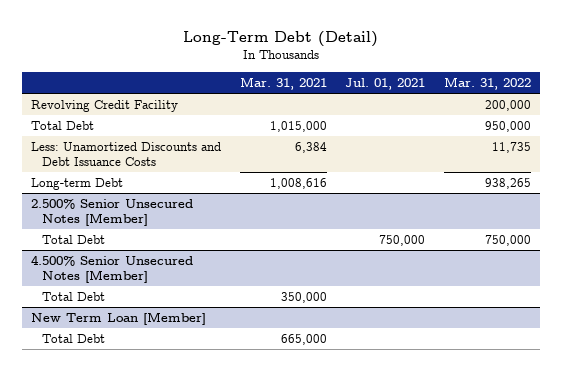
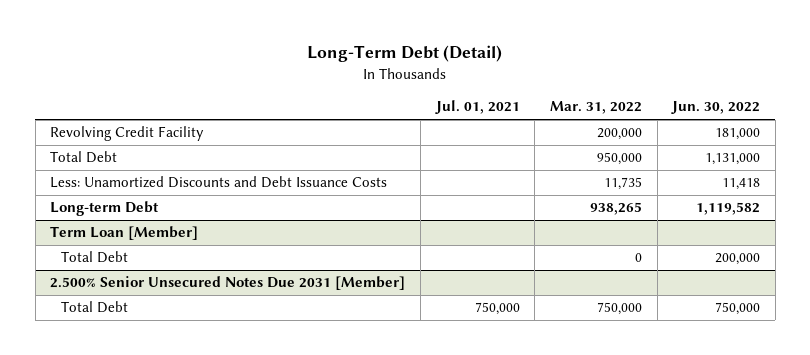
- | Mar. 31, 2021 | Jul. 01, 2021 | Mar. 31, 2022
+ | Jul. 01, 2021 | Mar. 31, 2022 | Jun. 30, 2022
- 2.500% Senior Unsecured Notes [Member]
+ Term Loan [Member]
+ Total Debt | | 0 | 200,000
+ 2.500% Senior Unsecured Notes Due 2031 [Member]
- 4.500% Senior Unsecured Notes [Member]
- Total Debt | 350,000 | |
- New Term Loan [Member]
- Total Debt | 665,000 | |

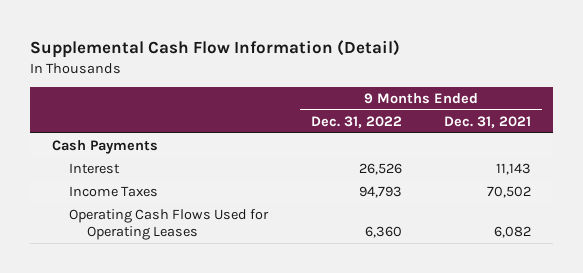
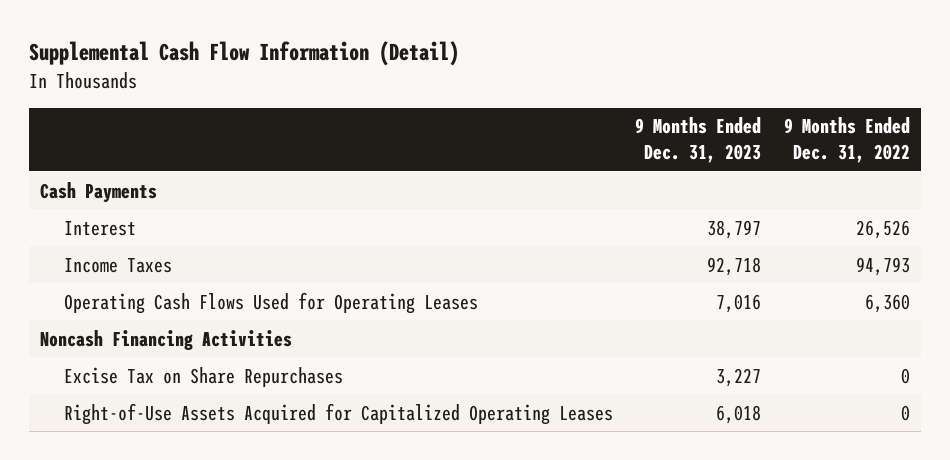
- | 9 Months Ended Dec. 31, 2022 | 9 Months Ended Dec. 31, 2021
+ | 9 Months Ended Dec. 31, 2023 | 9 Months Ended Dec. 31, 2022
+ Noncash Financing Activities
+ Excise Tax on Share Repurchases | 3,227 | 0
+ Right-of-Use Assets Acquired for Capitalized Operating Leases | 6,018 | 0

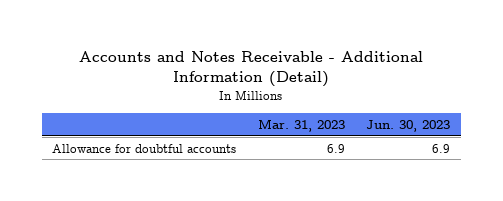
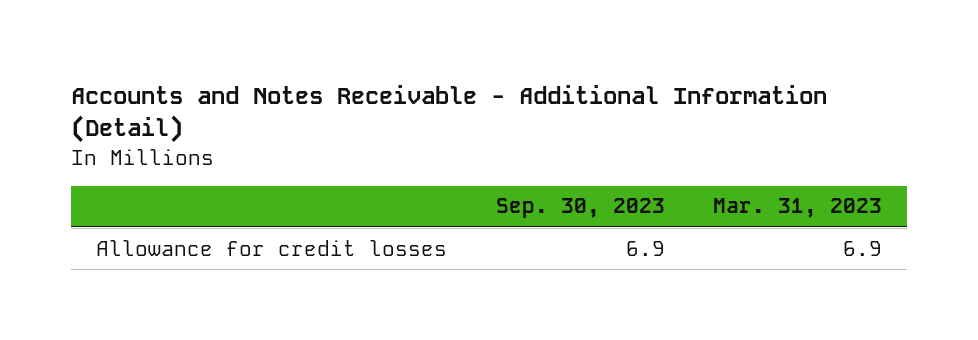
- | Mar. 31, 2023 | Jun. 30, 2023
+ | Sep. 30, 2023 | Mar. 31, 2023
- Allowance for doubtful accounts | 6.9 | 6.9
+ Allowance for credit losses | 6.9 | 6.9

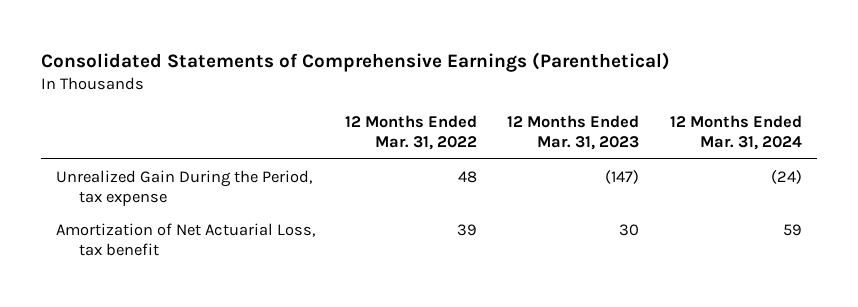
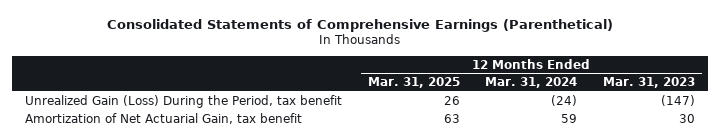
- | 12 Months Ended Mar. 31, 2022 | 12 Months Ended Mar. 31, 2023 | 12 Months Ended Mar. 31, 2024
+ | 12 Months Ended Mar. 31, 2025 | 12 Months Ended Mar. 31, 2024 | 12 Months Ended Mar. 31, 2023
- Unrealized Gain During the Period, tax expense | 48 | (147) | (24)
- Amortization of Net Actuarial Loss, tax benefit | 39 | 30 | 59
+ Unrealized Gain (Loss) During the Period, tax benefit | 26 | (24) | (147)
+ Amortization of Net Actuarial Gain, tax benefit | 63 | 59 | 30

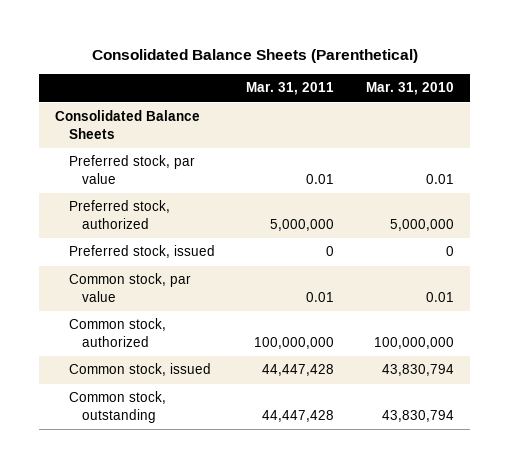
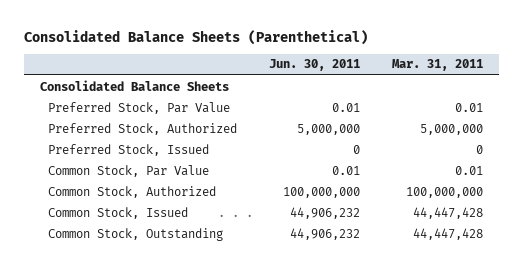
- | Mar. 31, 2011 | Mar. 31, 2010
+ | Jun. 30, 2011 | Mar. 31, 2011
- Preferred stock, par value | 0.01 | 0.01
- Preferred stock, authorized | 5,000,000 | 5,000,000
- Preferred stock, issued | 0 | 0
- Common stock, par value | 0.01 | 0.01
- Common stock, authorized | 100,000,000 | 100,000,000
- Common stock, issued | 44,447,428 | 43,830,794
- Common stock, outstanding | 44,447,428 | 43,830,794
+ Preferred Stock, Par Value | 0.01 | 0.01
+ Preferred Stock, Authorized | 5,000,000 | 5,000,000
+ Preferred Stock, Issued | 0 | 0
+ Common Stock, Par Value | 0.01 | 0.01
+ Common Stock, Authorized | 100,000,000 | 100,000,000
+ Common Stock, Issued | 44,906,232 | 44,447,428
+ Common Stock, Outstanding | 44,906,232 | 44,447,428

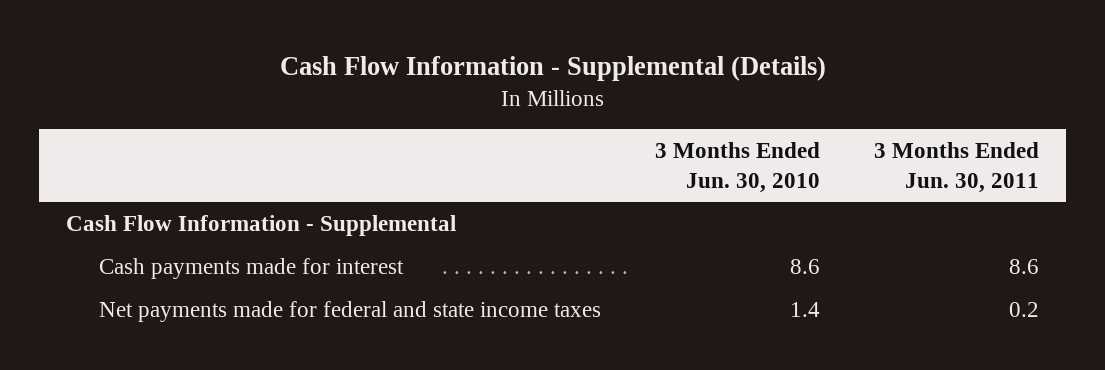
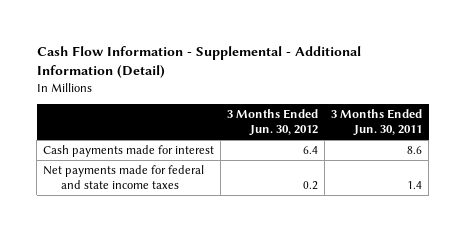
- Cash Flow Information - Supplemental (Details)
+ Cash Flow Information - Supplemental - Additional Information (Detail)
- | 3 Months Ended Jun. 30, 2010 | 3 Months Ended Jun. 30, 2011
+ | 3 Months Ended Jun. 30, 2012 | 3 Months Ended Jun. 30, 2011
- Cash Flow Information - Supplemental
- Net payments made for federal and state income taxes | 1.4 | 0.2
+ Net payments made for federal and state income taxes | 0.2 | 1.4

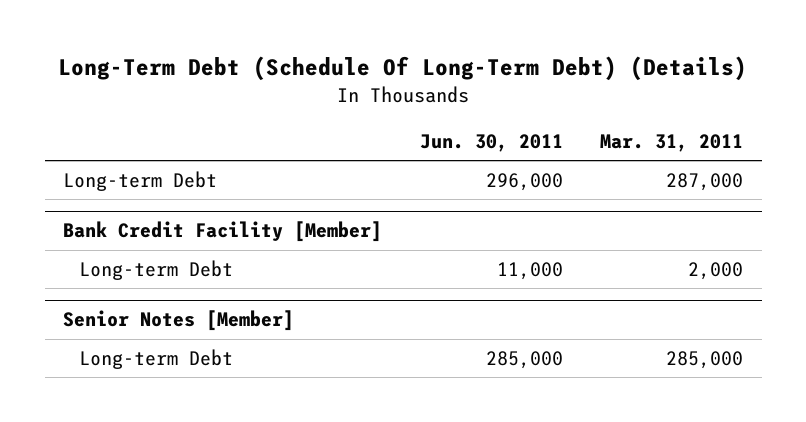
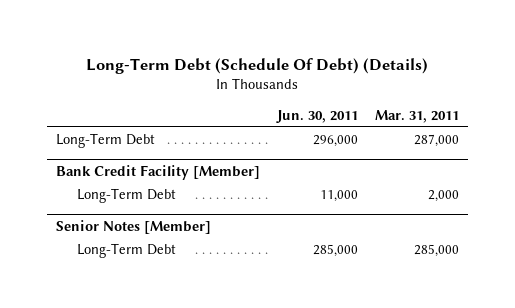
- Long-Term Debt (Schedule Of Long-Term Debt) (Details)
+ Long-Term Debt (Schedule Of Debt) (Details)
- Long-term Debt | 296,000 | 287,000
+ Long-Term Debt | 296,000 | 287,000
@ Bank Credit Facility [Member]
- Long-term Debt | 11,000 | 2,000
+ Long-Term Debt | 11,000 | 2,000
@ Senior Notes [Member]
- Long-term Debt | 285,000 | 285,000
+ Long-Term Debt | 285,000 | 285,000

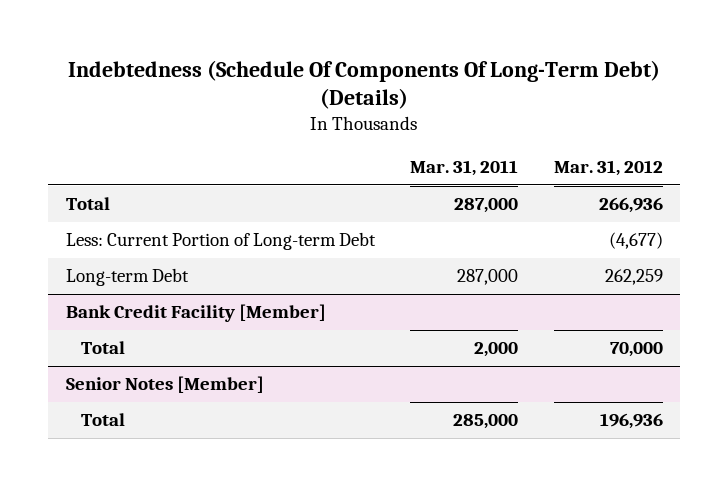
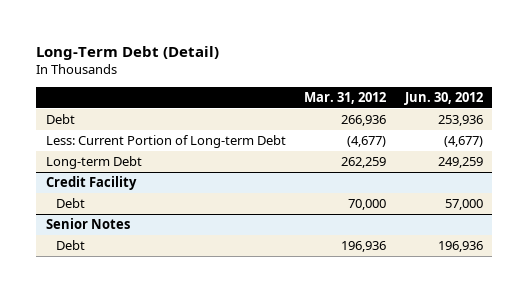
- Indebtedness (Schedule Of Components Of Long-Term Debt) (Details)
+ Long-Term Debt (Detail)
- | Mar. 31, 2011 | Mar. 31, 2012
+ | Mar. 31, 2012 | Jun. 30, 2012
- Total | 287,000 | 266,936
+ Debt | 266,936 | 253,936
- Bank Credit Facility [Member]
- Total | 2,000 | 70,000
- Senior Notes [Member]
- Total | 285,000 | 196,936
+ Credit Facility
+ Debt | 70,000 | 57,000
+ Senior Notes
+ Debt | 196,936 | 196,936

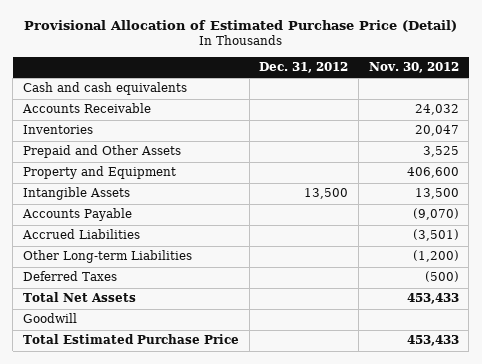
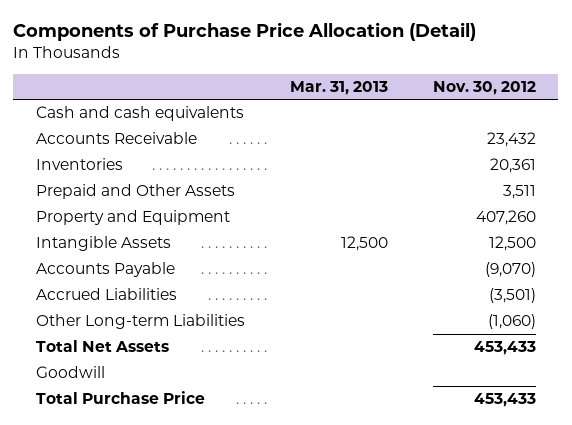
- Provisional Allocation of Estimated Purchase Price (Detail)
+ Components of Purchase Price Allocation (Detail)
- | Dec. 31, 2012 | Nov. 30, 2012
+ | Mar. 31, 2013 | Nov. 30, 2012
- Accounts Receivable | | 24,032
- Inventories | | 20,047
- Prepaid and Other Assets | | 3,525
- Property and Equipment | | 406,600
- Intangible Assets | 13,500 | 13,500
+ Accounts Receivable | | 23,432
+ Inventories | | 20,361
+ Prepaid and Other Assets | | 3,511
+ Property and Equipment | | 407,260
+ Intangible Assets | 12,500 | 12,500
- Other Long-term Liabilities | | (1,200)
- Deferred Taxes | | (500)
+ Other Long-term Liabilities | | (1,060)
- Total Estimated Purchase Price | | 453,433
+ Total Purchase Price | | 453,433

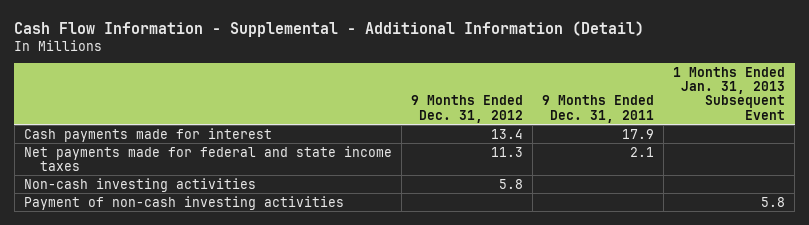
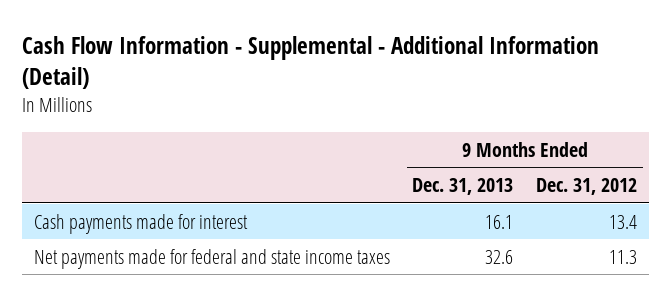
- | 9 Months Ended Dec. 31, 2012 | 9 Months Ended Dec. 31, 2011 | 1 Months Ended Jan. 31, 2013 Subsequent Event
+ | 9 Months Ended Dec. 31, 2013 | 9 Months Ended Dec. 31, 2012
- Non-cash investing activities | 5.8 | |
- Payment of non-cash investing activities | | | 5.8

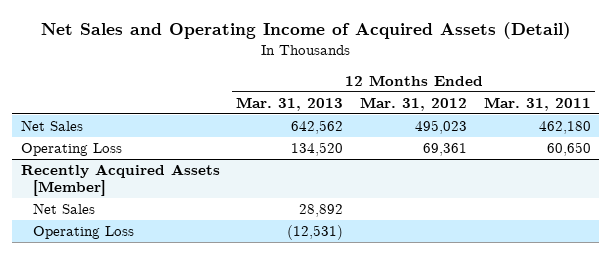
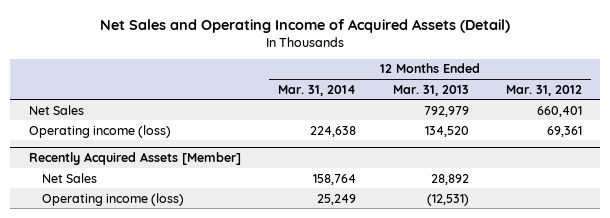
- | 12 Months Ended Mar. 31, 2013 | 12 Months Ended Mar. 31, 2012 | 12 Months Ended Mar. 31, 2011
+ | 12 Months Ended Mar. 31, 2014 | 12 Months Ended Mar. 31, 2013 | 12 Months Ended Mar. 31, 2012
- Net Sales | 642,562 | 495,023 | 462,180
- Operating Loss | 134,520 | 69,361 | 60,650
+ Net Sales | | 792,979 | 660,401
+ Operating income (loss) | 224,638 | 134,520 | 69,361
@ Recently Acquired Assets [Member]
- Operating Loss | (12,531) | |
+ Operating income (loss) | 25,249 | (12,531) |

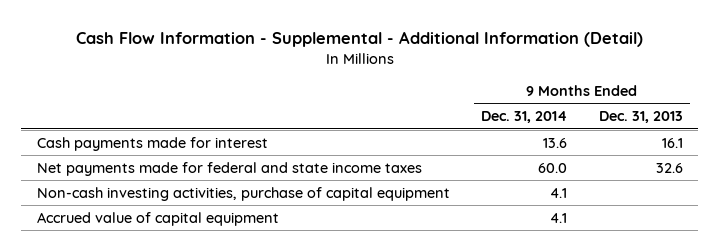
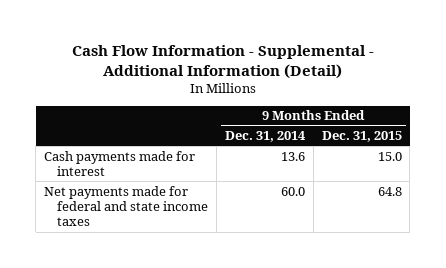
- | 9 Months Ended Dec. 31, 2014 | 9 Months Ended Dec. 31, 2013
+ | 9 Months Ended Dec. 31, 2014 | 9 Months Ended Dec. 31, 2015
- Non-cash investing activities, purchase of capital equipment | 4.1 |
- Accrued value of capital equipment | 4.1 |

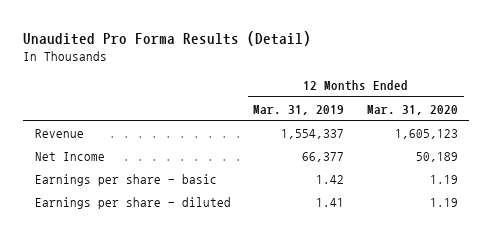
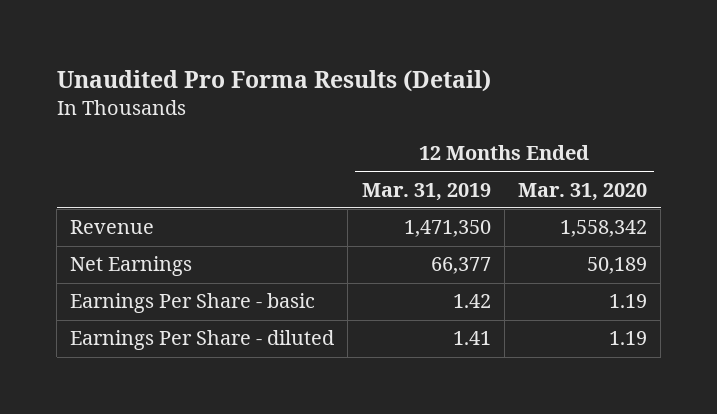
- Revenue | 1,554,337 | 1,605,123
- Net Income | 66,377 | 50,189
- Earnings per share - basic | 1.42 | 1.19
- Earnings per share - diluted | 1.41 | 1.19
+ Revenue | 1,471,350 | 1,558,342
+ Net Earnings | 66,377 | 50,189
+ Earnings Per Share - basic | 1.42 | 1.19
+ Earnings Per Share - diluted | 1.41 | 1.19

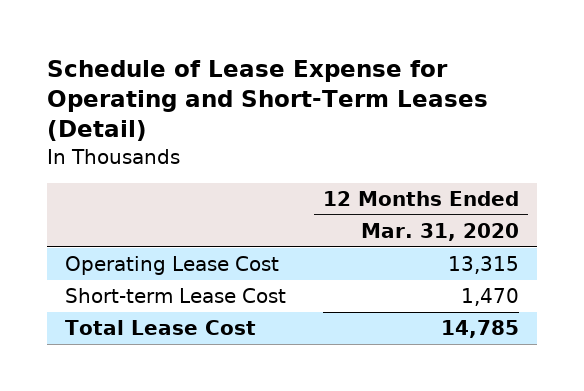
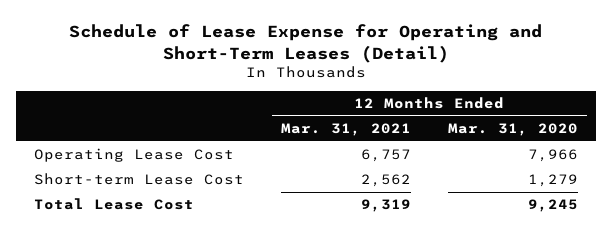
- | 12 Months Ended Mar. 31, 2020
+ | 12 Months Ended Mar. 31, 2021 | 12 Months Ended Mar. 31, 2020
- Operating Lease Cost | 13,315
- Short-term Lease Cost | 1,470
- Total Lease Cost | 14,785
+ Operating Lease Cost | 6,757 | 7,966
+ Short-term Lease Cost | 2,562 | 1,279
+ Total Lease Cost | 9,319 | 9,245

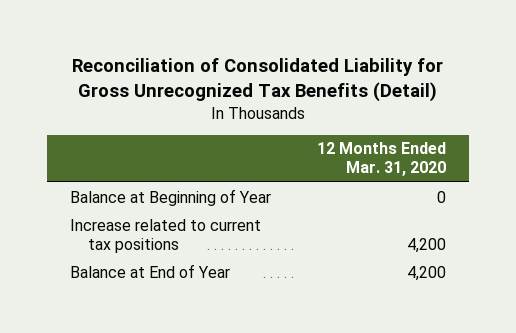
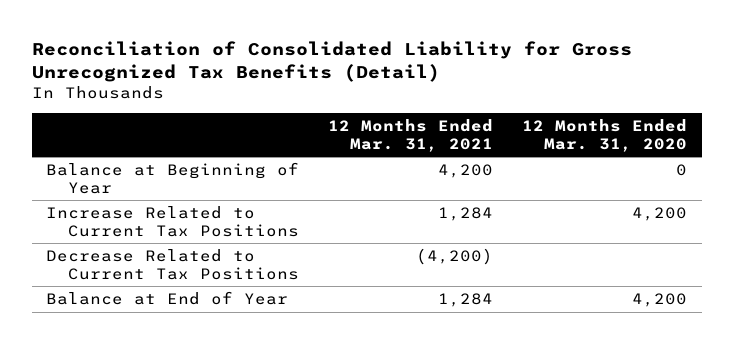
- | 12 Months Ended Mar. 31, 2020
+ | 12 Months Ended Mar. 31, 2021 | 12 Months Ended Mar. 31, 2020
- Increase related to current tax positions | 4,200
+ Increase Related to Current Tax Positions | 1,284 | 4,200
+ Decrease Related to Current Tax Positions | (4,200) |

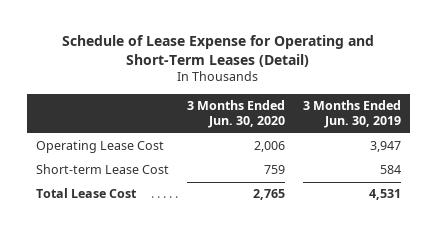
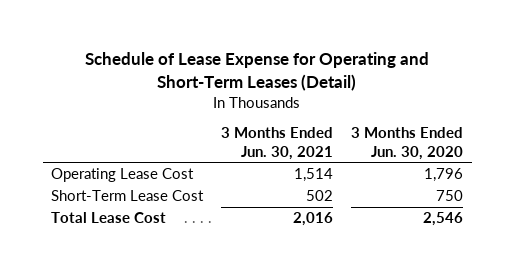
- | 3 Months Ended Jun. 30, 2020 | 3 Months Ended Jun. 30, 2019
+ | 3 Months Ended Jun. 30, 2021 | 3 Months Ended Jun. 30, 2020
- Operating Lease Cost | 2,006 | 3,947
- Short-term Lease Cost | 759 | 584
- Total Lease Cost | 2,765 | 4,531
+ Operating Lease Cost | 1,514 | 1,796
+ Short-Term Lease Cost | 502 | 750
+ Total Lease Cost | 2,016 | 2,546

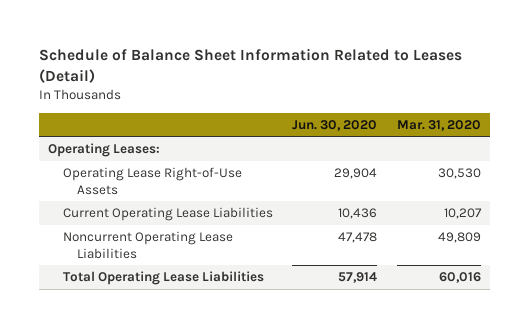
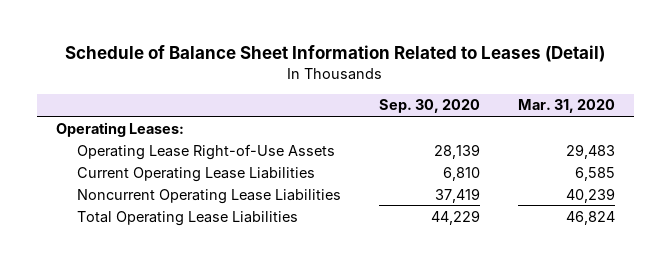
- | Jun. 30, 2020 | Mar. 31, 2020
+ | Sep. 30, 2020 | Mar. 31, 2020
- Operating Lease Right-of-Use Assets | 29,904 | 30,530
- Current Operating Lease Liabilities | 10,436 | 10,207
- Noncurrent Operating Lease Liabilities | 47,478 | 49,809
- Total Operating Lease Liabilities | 57,914 | 60,016
+ Operating Lease Right-of-Use Assets | 28,139 | 29,483
+ Current Operating Lease Liabilities | 6,810 | 6,585
+ Noncurrent Operating Lease Liabilities | 37,419 | 40,239
+ Total Operating Lease Liabilities | 44,229 | 46,824

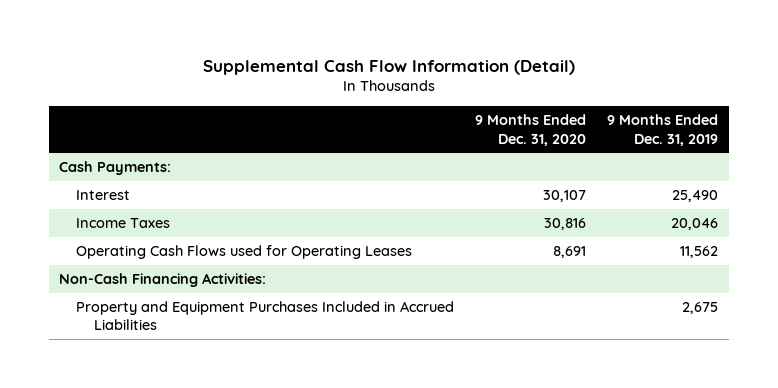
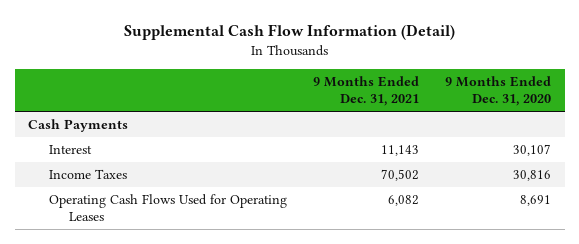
- | 9 Months Ended Dec. 31, 2020 | 9 Months Ended Dec. 31, 2019
+ | 9 Months Ended Dec. 31, 2021 | 9 Months Ended Dec. 31, 2020
- Cash Payments:
+ Cash Payments
- Operating Cash Flows used for Operating Leases | 8,691 | 11,562
- Non-Cash Financing Activities:
- Property and Equipment Purchases Included in Accrued Liabilities | | 2,675
+ Operating Cash Flows Used for Operating Leases | 6,082 | 8,691

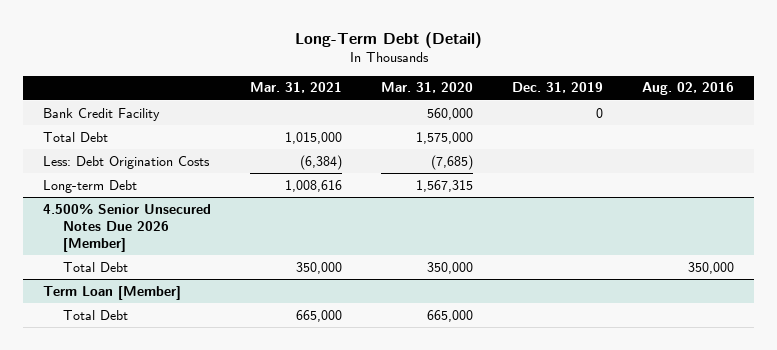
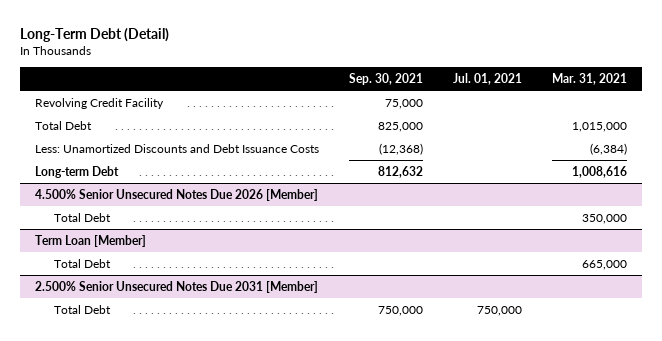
- | Mar. 31, 2021 | Mar. 31, 2020 | Dec. 31, 2019 | Aug. 02, 2016
+ | Sep. 30, 2021 | Jul. 01, 2021 | Mar. 31, 2021
- Bank Credit Facility | | 560,000 | 0 |
+ Revolving Credit Facility | 75,000 | |
- Less: Debt Origination Costs | (6,384) | (7,685) | |
+ Less: Unamortized Discounts and Debt Issuance Costs | (12,368) | | (6,384)
+ 2.500% Senior Unsecured Notes Due 2031 [Member]
+ Total Debt | 750,000 | 750,000 |

